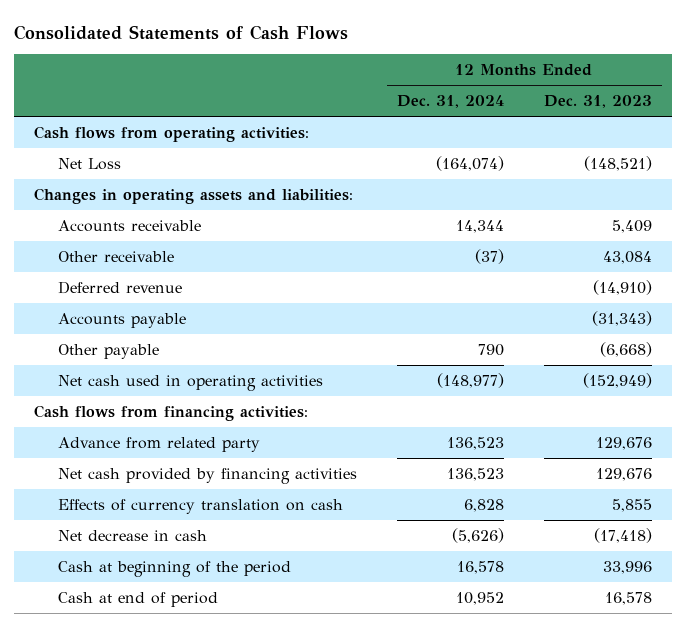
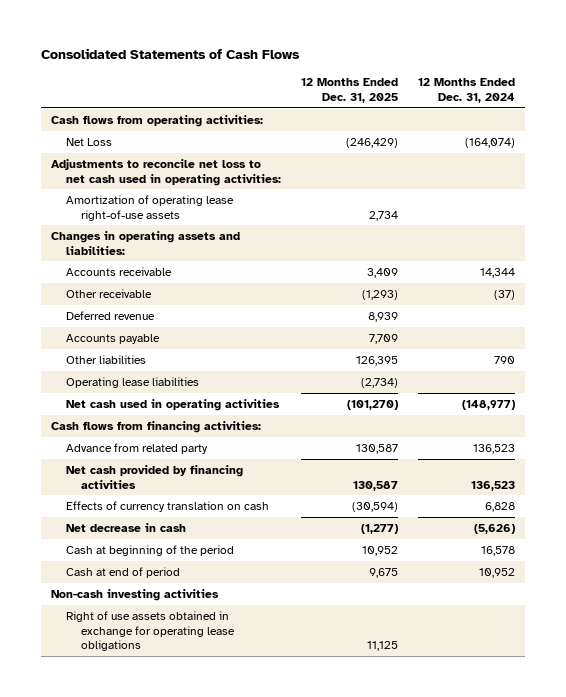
- | 12 Months Ended Dec. 31, 2024 | 12 Months Ended Dec. 31, 2023
+ | 12 Months Ended Dec. 31, 2025 | 12 Months Ended Dec. 31, 2024
+ Adjustments to reconcile net loss to net cash used in operating activities:
+ Amortization of operating lease right-of-use assets | 2,734 |
- Other payable | 790 | (6,668)
+ Other liabilities | 126,395 | 790
+ Operating lease liabilities | (2,734) |
+ Non-cash investing activities
+ Right of use assets obtained in exchange for operating lease obligations | 11,125 |

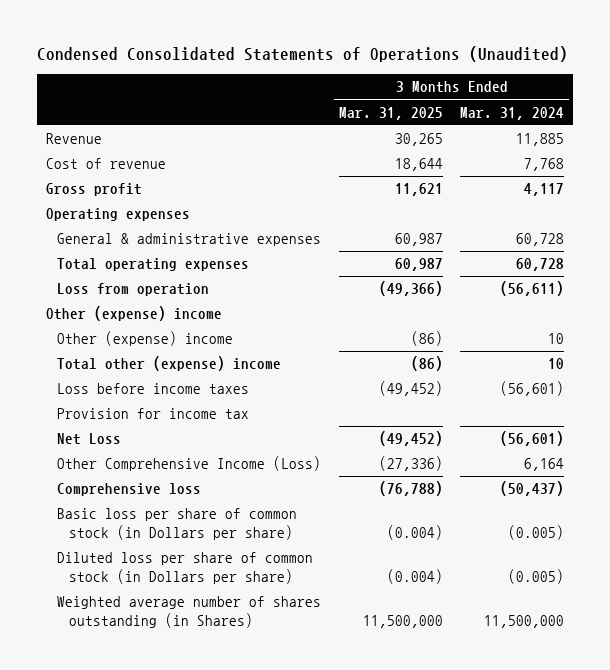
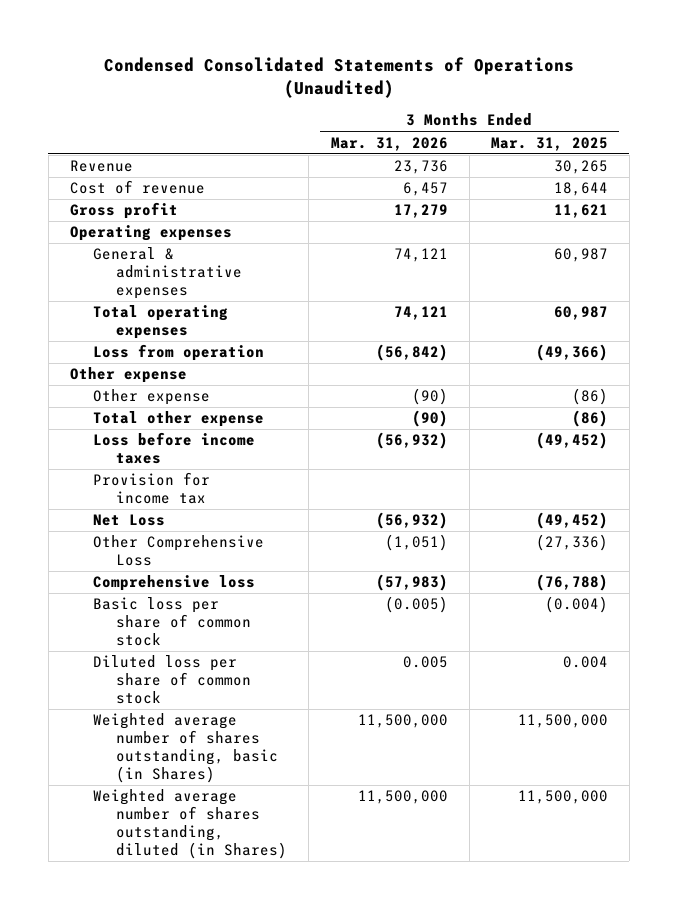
- | 3 Months Ended Mar. 31, 2025 | 3 Months Ended Mar. 31, 2024
+ | 3 Months Ended Mar. 31, 2026 | 3 Months Ended Mar. 31, 2025
- Other (expense) income
- Other (expense) income | (86) | 10
- Total other (expense) income | (86) | 10
+ Other expense
+ Other expense | (90) | (86)
+ Total other expense | (90) | (86)
- Other Comprehensive Income (Loss) | (27,336) | 6,164
+ Other Comprehensive Loss | (1,051) | (27,336)
- Basic loss per share of common stock (in Dollars per share) | (0.004) | (0.005)
- Diluted loss per share of common stock (in Dollars per share) | (0.004) | (0.005)
- Weighted average number of shares outstanding (in Shares) | 11,500,000 | 11,500,000
+ Basic loss per share of common stock | (0.005) | (0.004)
+ Diluted loss per share of common stock | 0.005 | 0.004
+ Weighted average number of shares outstanding, basic (in Shares) | 11,500,000 | 11,500,000
+ Weighted average number of shares outstanding, diluted (in Shares) | 11,500,000 | 11,500,000

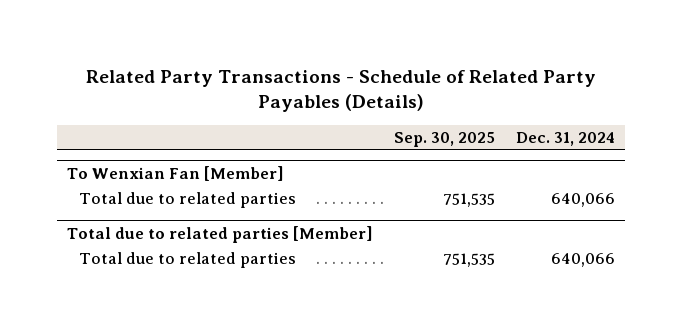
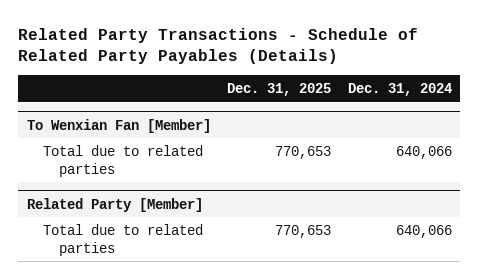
- | Sep. 30, 2025 | Dec. 31, 2024
+ | Dec. 31, 2025 | Dec. 31, 2024
- Total due to related parties [Member]
+ Related Party [Member]

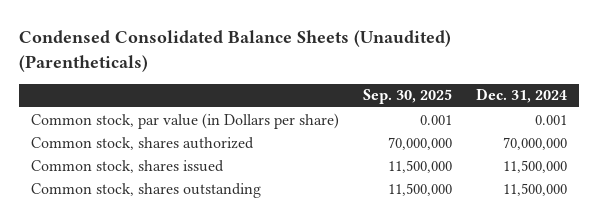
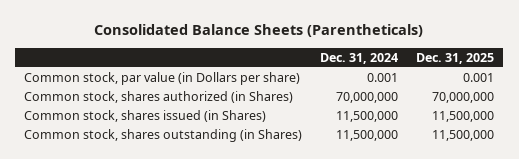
- Condensed Consolidated Balance Sheets (Unaudited) (Parentheticals)
+ Consolidated Balance Sheets (Parentheticals)
- | Sep. 30, 2025 | Dec. 31, 2024
+ | Dec. 31, 2024 | Dec. 31, 2025
- Common stock, shares authorized | 70,000,000 | 70,000,000
- Common stock, shares issued | 11,500,000 | 11,500,000
- Common stock, shares outstanding | 11,500,000 | 11,500,000
+ Common stock, shares authorized (in Shares) | 70,000,000 | 70,000,000
+ Common stock, shares issued (in Shares) | 11,500,000 | 11,500,000
+ Common stock, shares outstanding (in Shares) | 11,500,000 | 11,500,000

